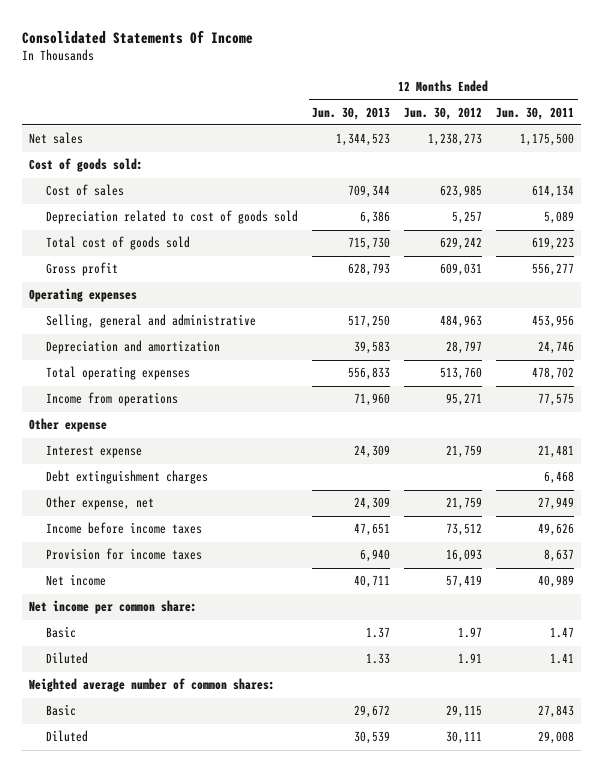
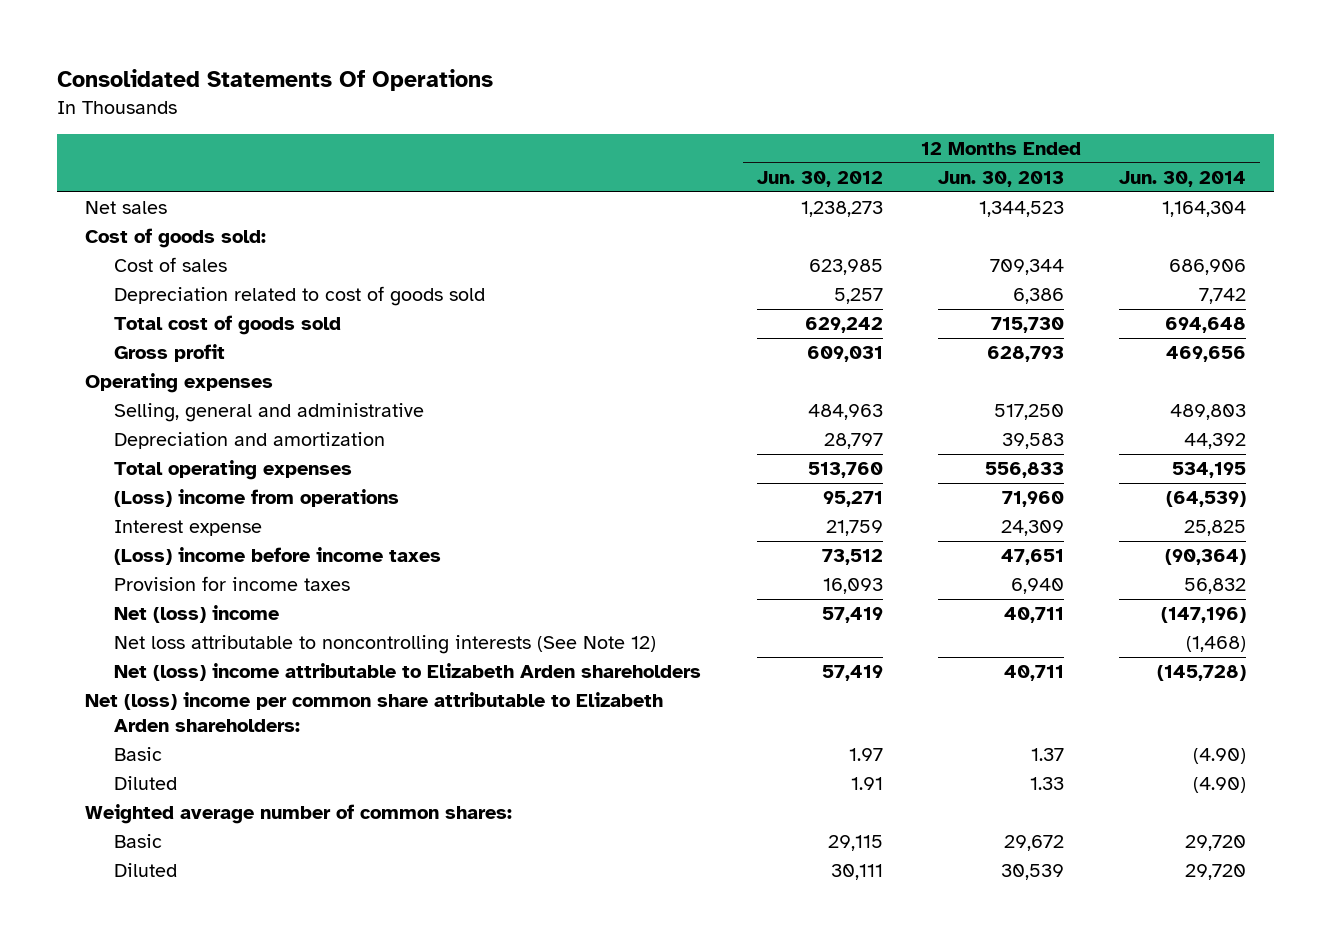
- Consolidated Statements Of Income
+ Consolidated Statements Of Operations
- | 12 Months Ended Jun. 30, 2013 | 12 Months Ended Jun. 30, 2012 | 12 Months Ended Jun. 30, 2011
+ | 12 Months Ended Jun. 30, 2012 | 12 Months Ended Jun. 30, 2013 | 12 Months Ended Jun. 30, 2014
- Income from operations | 71,960 | 95,271 | 77,575
- Other expense
+ (Loss) income from operations | 95,271 | 71,960 | (64,539)
- Debt extinguishment charges | | | 6,468
- Other expense, net | 24,309 | 21,759 | 27,949
- Income before income taxes | 47,651 | 73,512 | 49,626
+ (Loss) income before income taxes | 73,512 | 47,651 | (90,364)
- Net income | 40,711 | 57,419 | 40,989
- Net income per common share:
+ Net (loss) income | 57,419 | 40,711 | (147,196)
+ Net loss attributable to noncontrolling interests (See Note 12) | | | (1,468)
+ Net (loss) income attributable to Elizabeth Arden shareholders | 57,419 | 40,711 | (145,728)
+ Net (loss) income per common share attributable to Elizabeth Arden shareholders:

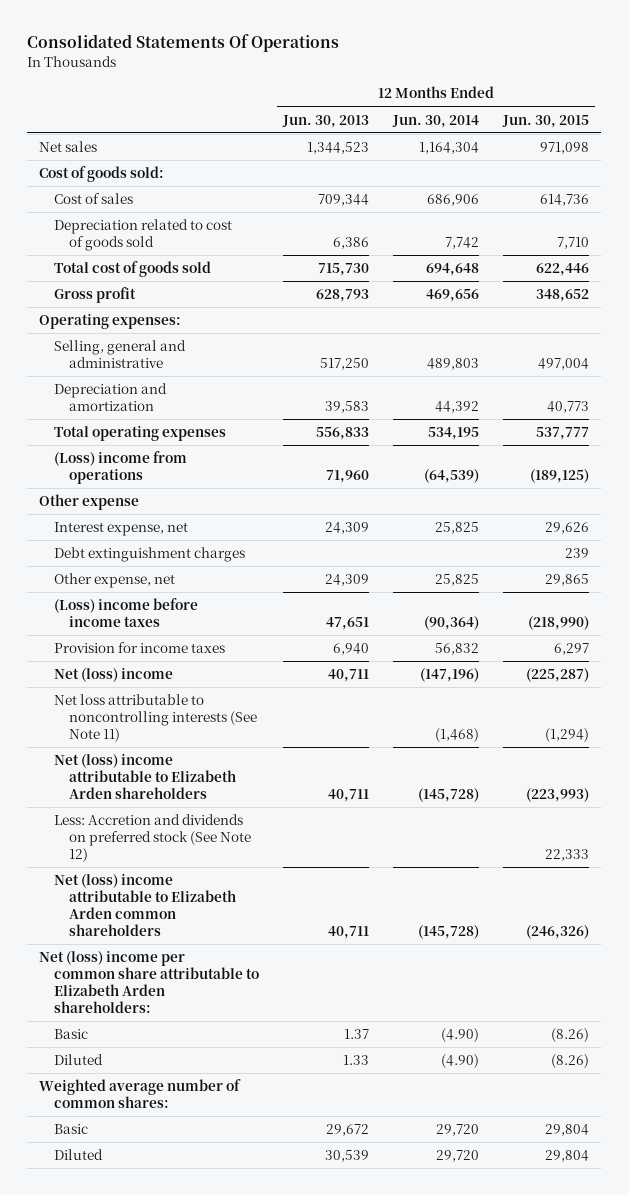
- | 12 Months Ended Jun. 30, 2012 | 12 Months Ended Jun. 30, 2013 | 12 Months Ended Jun. 30, 2014
+ | 12 Months Ended Jun. 30, 2013 | 12 Months Ended Jun. 30, 2014 | 12 Months Ended Jun. 30, 2015
- Operating expenses
+ Operating expenses:
- Interest expense | 21,759 | 24,309 | 25,825
+ Other expense
+ Interest expense, net | 24,309 | 25,825 | 29,626
+ Debt extinguishment charges | | | 239
+ Other expense, net | 24,309 | 25,825 | 29,865
- Net loss attributable to noncontrolling interests (See Note 12) | | | (1,468)
+ Net loss attributable to noncontrolling interests (See Note 11) | | (1,468) | (1,294)
+ Less: Accretion and dividends on preferred stock (See Note 12) | | | 22,333
+ Net (loss) income attributable to Elizabeth Arden common shareholders | 40,711 | (145,728) | (246,326)

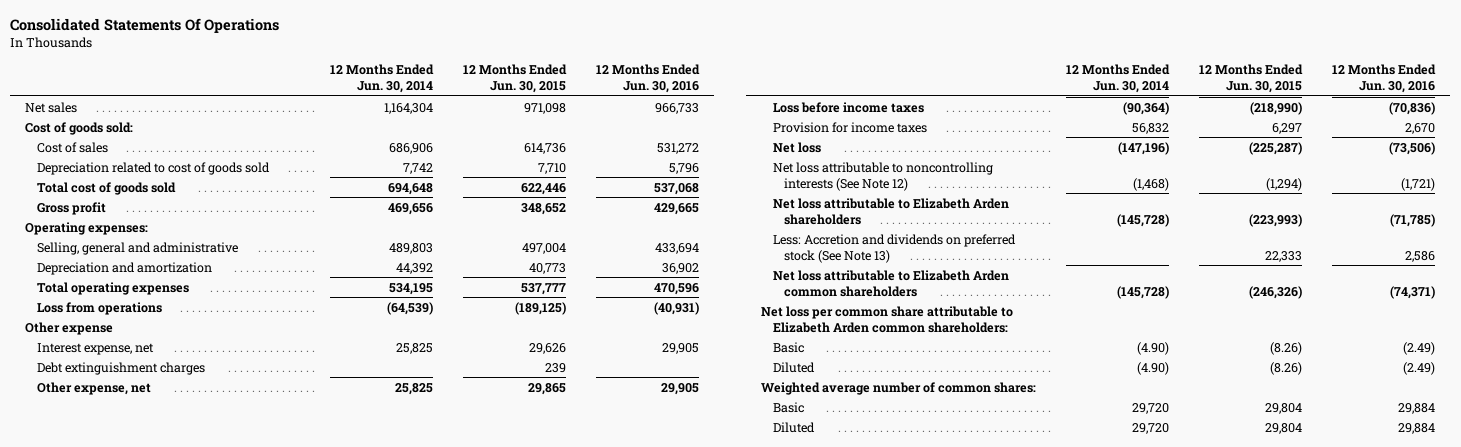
- | 12 Months Ended Jun. 30, 2013 | 12 Months Ended Jun. 30, 2014 | 12 Months Ended Jun. 30, 2015
+ | 12 Months Ended Jun. 30, 2014 | 12 Months Ended Jun. 30, 2015 | 12 Months Ended Jun. 30, 2016
- (Loss) income from operations | 71,960 | (64,539) | (189,125)
+ Loss from operations | (64,539) | (189,125) | (40,931)
- (Loss) income before income taxes | 47,651 | (90,364) | (218,990)
+ Loss before income taxes | (90,364) | (218,990) | (70,836)
- Net (loss) income | 40,711 | (147,196) | (225,287)
- Net loss attributable to noncontrolling interests (See Note 11) | | (1,468) | (1,294)
- Net (loss) income attributable to Elizabeth Arden shareholders | 40,711 | (145,728) | (223,993)
- Less: Accretion and dividends on preferred stock (See Note 12) | | | 22,333
- Net (loss) income attributable to Elizabeth Arden common shareholders | 40,711 | (145,728) | (246,326)
- Net (loss) income per common share attributable to Elizabeth Arden shareholders:
+ Net loss | (147,196) | (225,287) | (73,506)
+ Net loss attributable to noncontrolling interests (See Note 12) | (1,468) | (1,294) | (1,721)
+ Net loss attributable to Elizabeth Arden shareholders | (145,728) | (223,993) | (71,785)
+ Less: Accretion and dividends on preferred stock (See Note 13) | | 22,333 | 2,586
+ Net loss attributable to Elizabeth Arden common shareholders | (145,728) | (246,326) | (74,371)
+ Net loss per common share attributable to Elizabeth Arden common shareholders:

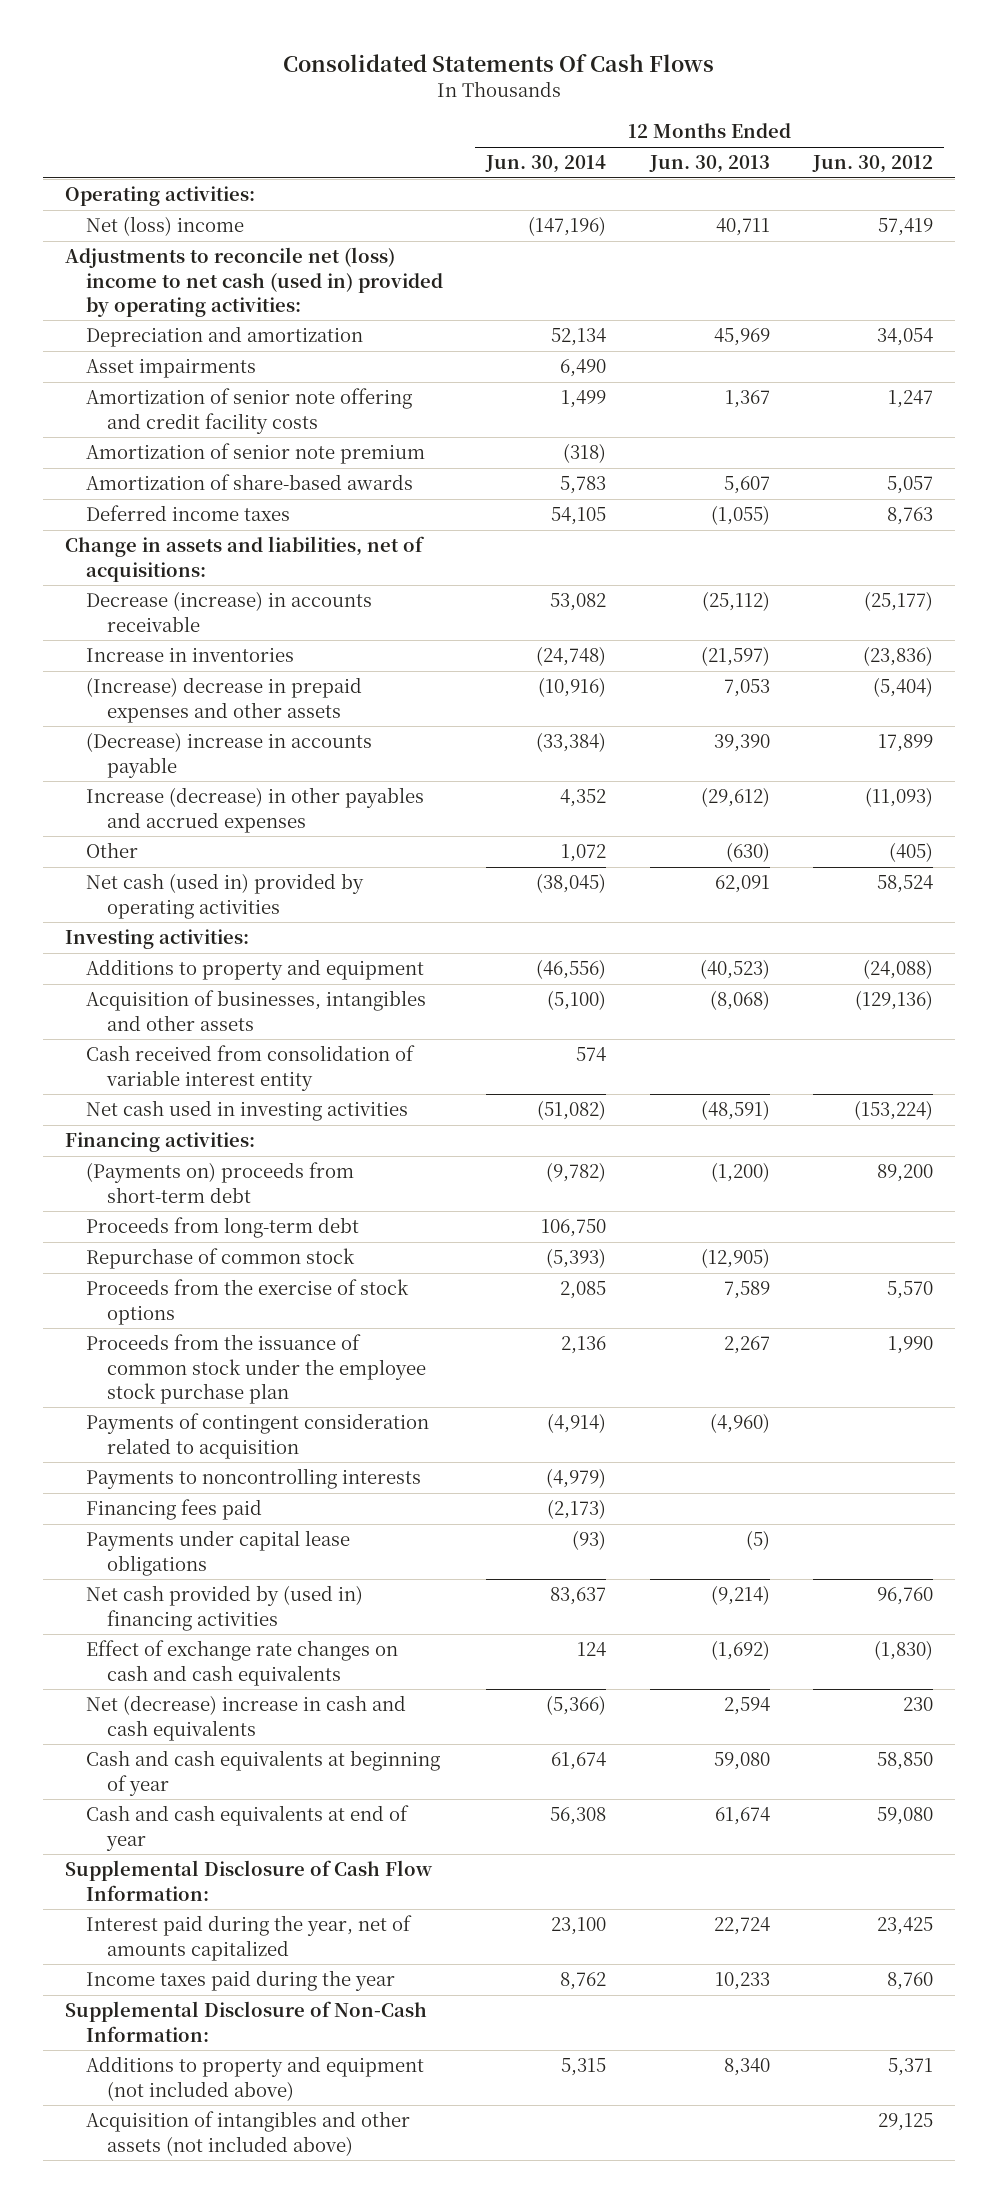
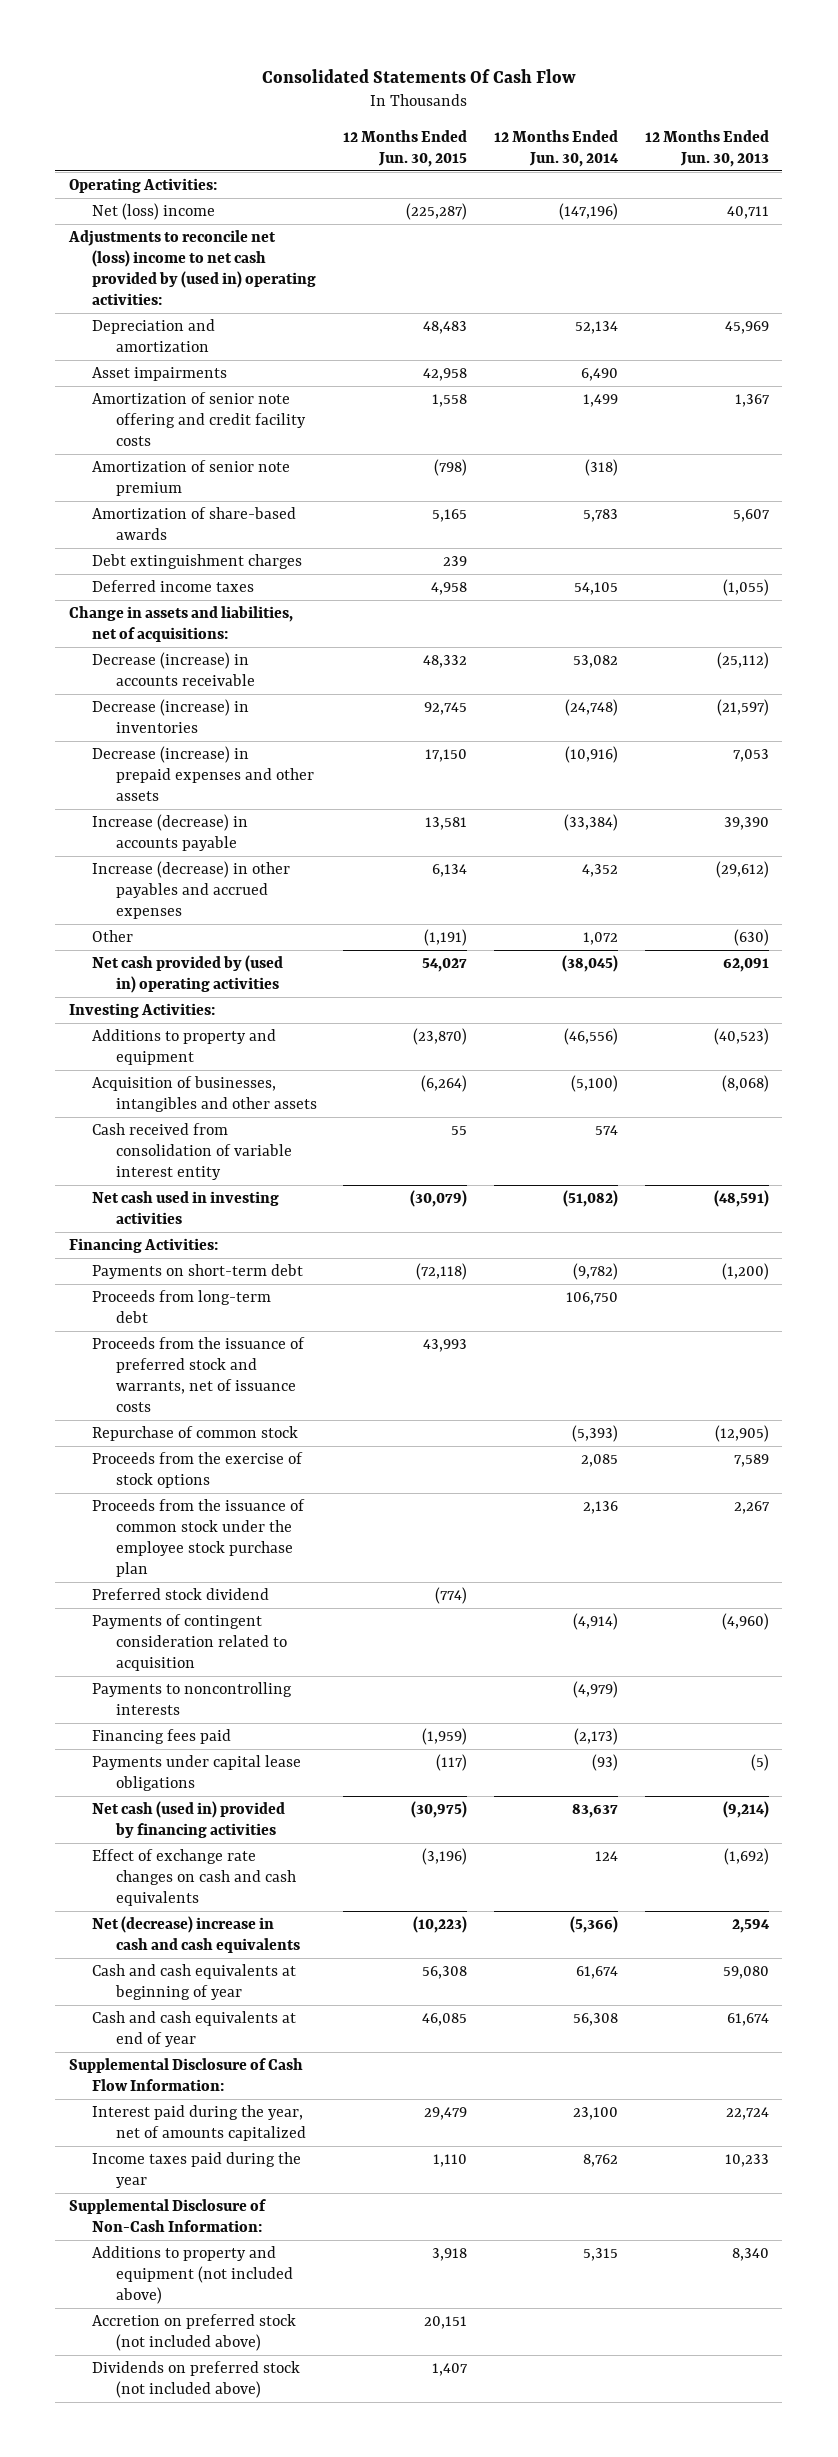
- Consolidated Statements Of Cash Flows
+ Consolidated Statements Of Cash Flow
- | 12 Months Ended Jun. 30, 2014 | 12 Months Ended Jun. 30, 2013 | 12 Months Ended Jun. 30, 2012
+ | 12 Months Ended Jun. 30, 2015 | 12 Months Ended Jun. 30, 2014 | 12 Months Ended Jun. 30, 2013
- Operating activities:
+ Operating Activities:
- Adjustments to reconcile net (loss) income to net cash (used in) provided by operating activities:
+ Adjustments to reconcile net (loss) income to net cash provided by (used in) operating activities:
+ Debt extinguishment charges | 239 | |
- Increase in inventories | (24,748) | (21,597) | (23,836)
- (Increase) decrease in prepaid expenses and other assets | (10,916) | 7,053 | (5,404)
- (Decrease) increase in accounts payable | (33,384) | 39,390 | 17,899
+ Decrease (increase) in inventories | 92,745 | (24,748) | (21,597)
+ Decrease (increase) in prepaid expenses and other assets | 17,150 | (10,916) | 7,053
+ Increase (decrease) in accounts payable | 13,581 | (33,384) | 39,390
- Net cash (used in) provided by operating activities | (38,045) | 62,091 | 58,524
- Investing activities:
+ Net cash provided by (used in) operating activities | 54,027 | (38,045) | 62,091
+ Investing Activities:
- Financing activities:
- (Payments on) proceeds from short-term debt | (9,782) | (1,200) | 89,200
+ Financing Activities:
+ Payments on short-term debt | (72,118) | (9,782) | (1,200)
+ Proceeds from the issuance of preferred stock and warrants, net of issuance costs | 43,993 | |
+ Preferred stock dividend | (774) | |
- Net cash provided by (used in) financing activities | 83,637 | (9,214) | 96,760
+ Net cash (used in) provided by financing activities | (30,975) | 83,637 | (9,214)
- Acquisition of intangibles and other assets (not included above) | | | 29,125
+ Accretion on preferred stock (not included above) | 20,151 | |
+ Dividends on preferred stock (not included above) | 1,407 | |

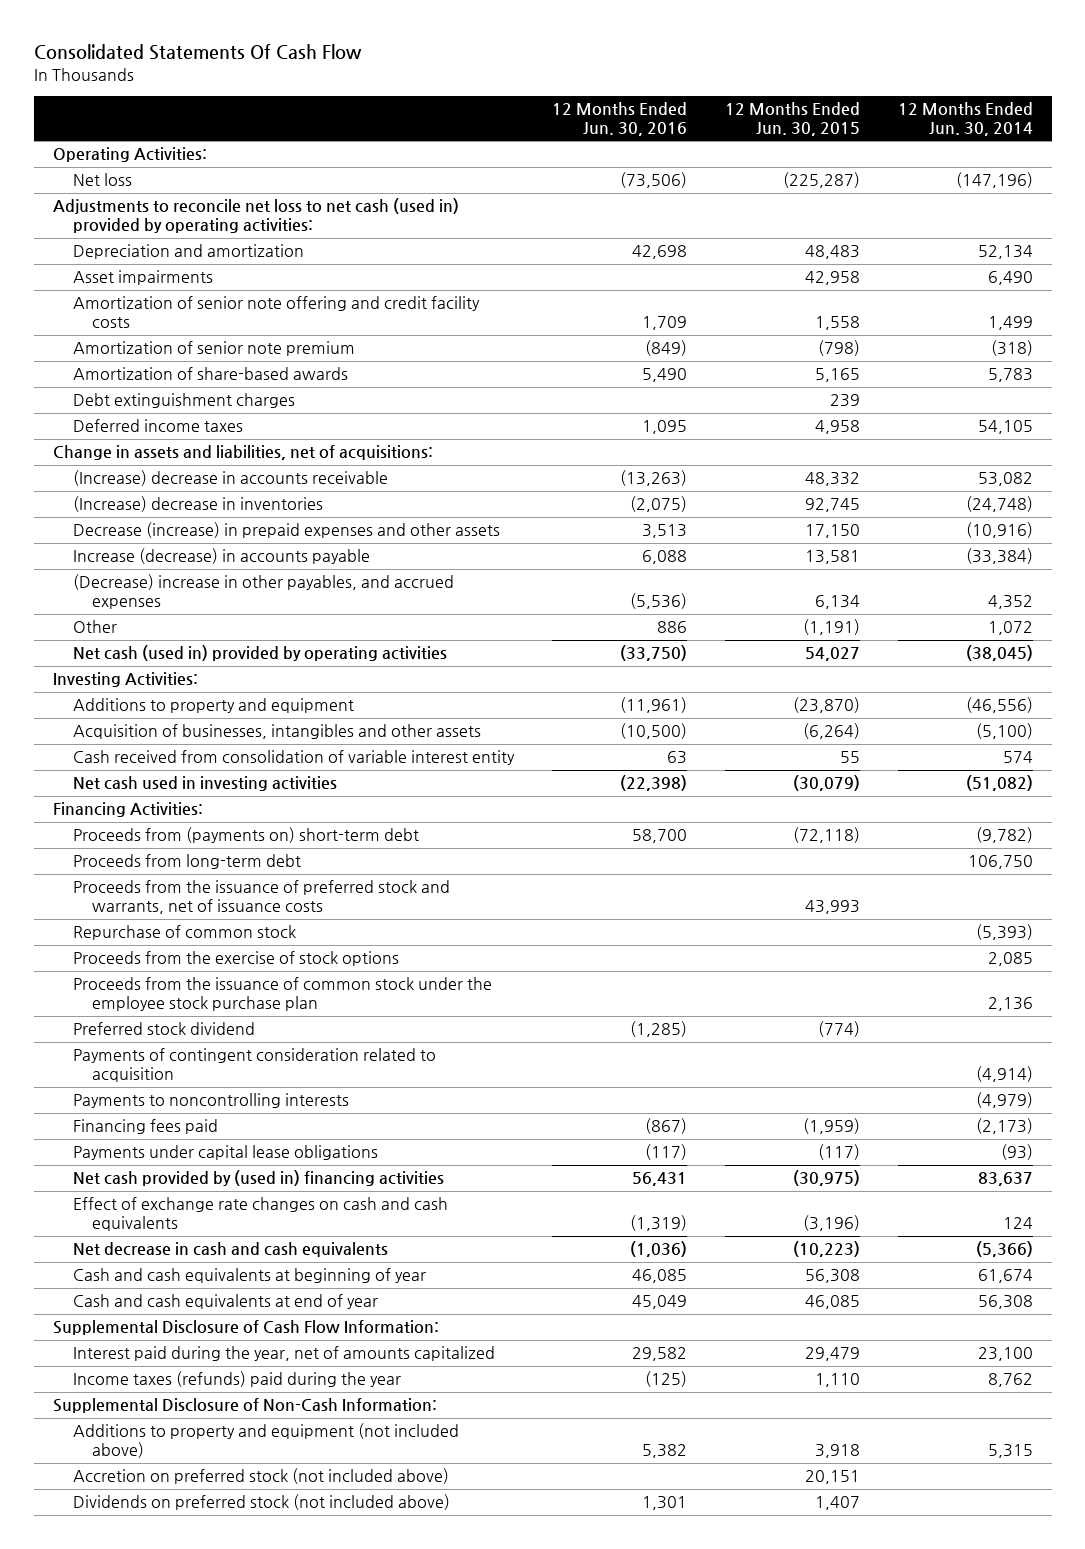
- | 12 Months Ended Jun. 30, 2015 | 12 Months Ended Jun. 30, 2014 | 12 Months Ended Jun. 30, 2013
+ | 12 Months Ended Jun. 30, 2016 | 12 Months Ended Jun. 30, 2015 | 12 Months Ended Jun. 30, 2014
- Net (loss) income | (225,287) | (147,196) | 40,711
- Adjustments to reconcile net (loss) income to net cash provided by (used in) operating activities:
+ Net loss | (73,506) | (225,287) | (147,196)
+ Adjustments to reconcile net loss to net cash (used in) provided by operating activities:
- Decrease (increase) in accounts receivable | 48,332 | 53,082 | (25,112)
- Decrease (increase) in inventories | 92,745 | (24,748) | (21,597)
+ (Increase) decrease in accounts receivable | (13,263) | 48,332 | 53,082
+ (Increase) decrease in inventories | (2,075) | 92,745 | (24,748)
- Increase (decrease) in other payables and accrued expenses | 6,134 | 4,352 | (29,612)
+ (Decrease) increase in other payables, and accrued expenses | (5,536) | 6,134 | 4,352
- Net cash provided by (used in) operating activities | 54,027 | (38,045) | 62,091
+ Net cash (used in) provided by operating activities | (33,750) | 54,027 | (38,045)
- Payments on short-term debt | (72,118) | (9,782) | (1,200)
+ Proceeds from (payments on) short-term debt | 58,700 | (72,118) | (9,782)
- Net cash (used in) provided by financing activities | (30,975) | 83,637 | (9,214)
+ Net cash provided by (used in) financing activities | 56,431 | (30,975) | 83,637
- Net (decrease) increase in cash and cash equivalents | (10,223) | (5,366) | 2,594
+ Net decrease in cash and cash equivalents | (1,036) | (10,223) | (5,366)
- Income taxes paid during the year | 1,110 | 8,762 | 10,233
+ Income taxes (refunds) paid during the year | (125) | 1,110 | 8,762

